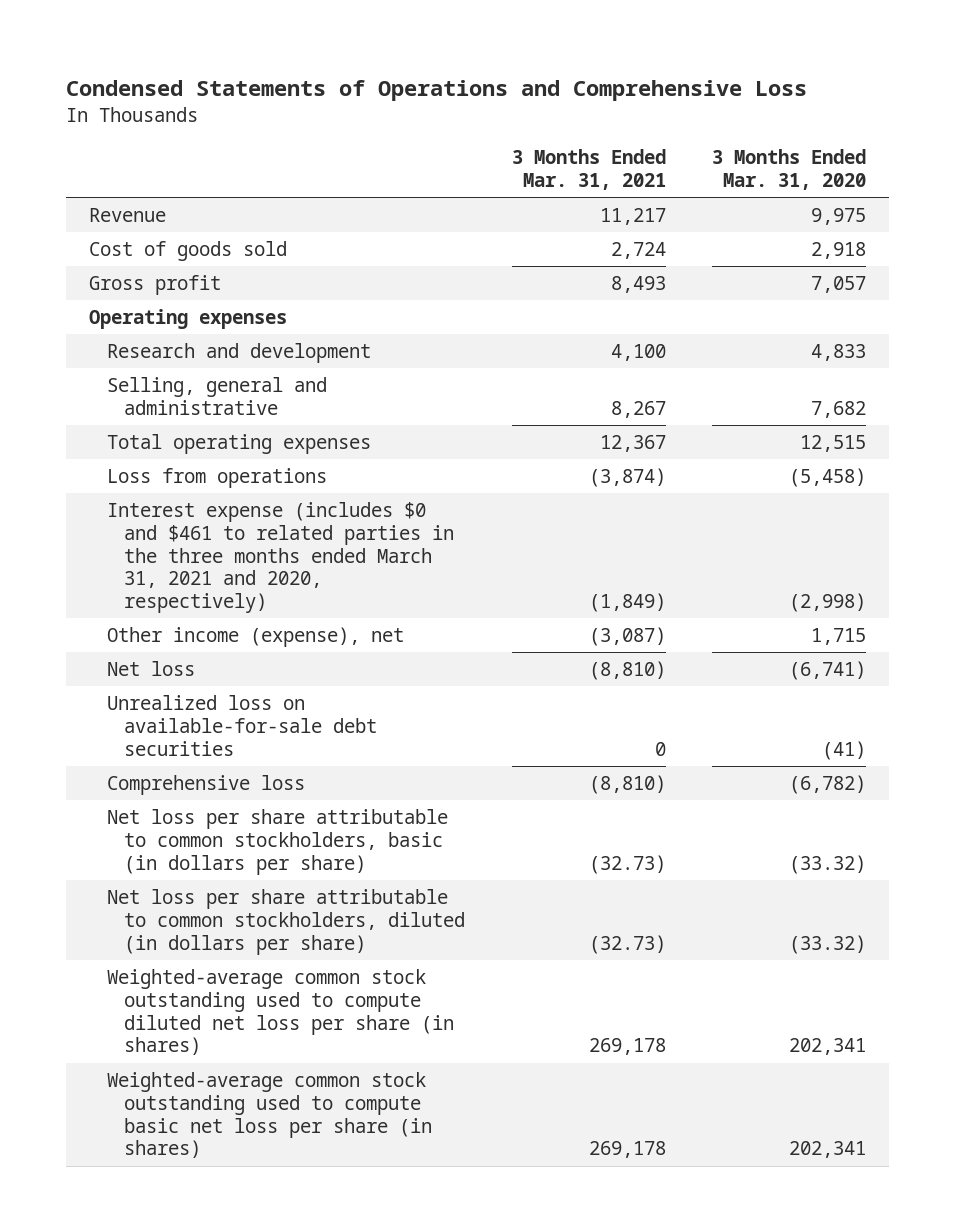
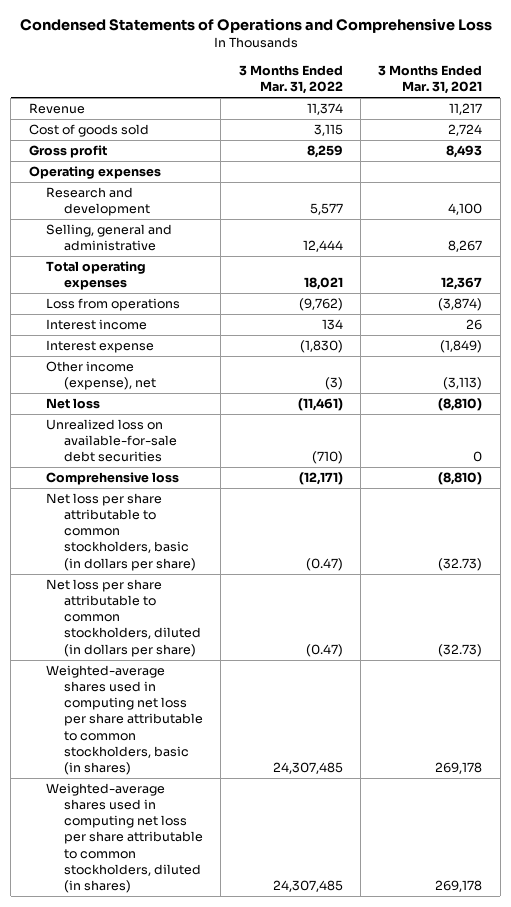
- | 3 Months Ended Mar. 31, 2021 | 3 Months Ended Mar. 31, 2020
+ | 3 Months Ended Mar. 31, 2022 | 3 Months Ended Mar. 31, 2021
- Interest expense (includes $0 and $461 to related parties in the three months ended March 31, 2021 and 2020, respectively) | (1,849) | (2,998)
- Other income (expense), net | (3,087) | 1,715
+ Interest income | 134 | 26
+ Interest expense | (1,830) | (1,849)
+ Other income (expense), net | (3) | (3,113)
- Weighted-average common stock outstanding used to compute diluted net loss per share (in shares) | 269,178 | 202,341
- Weighted-average common stock outstanding used to compute basic net loss per share (in shares) | 269,178 | 202,341
+ Weighted-average shares used in computing net loss per share attributable to common stockholders, basic (in shares) | 24,307,485 | 269,178
+ Weighted-average shares used in computing net loss per share attributable to common stockholders, diluted (in shares) | 24,307,485 | 269,178

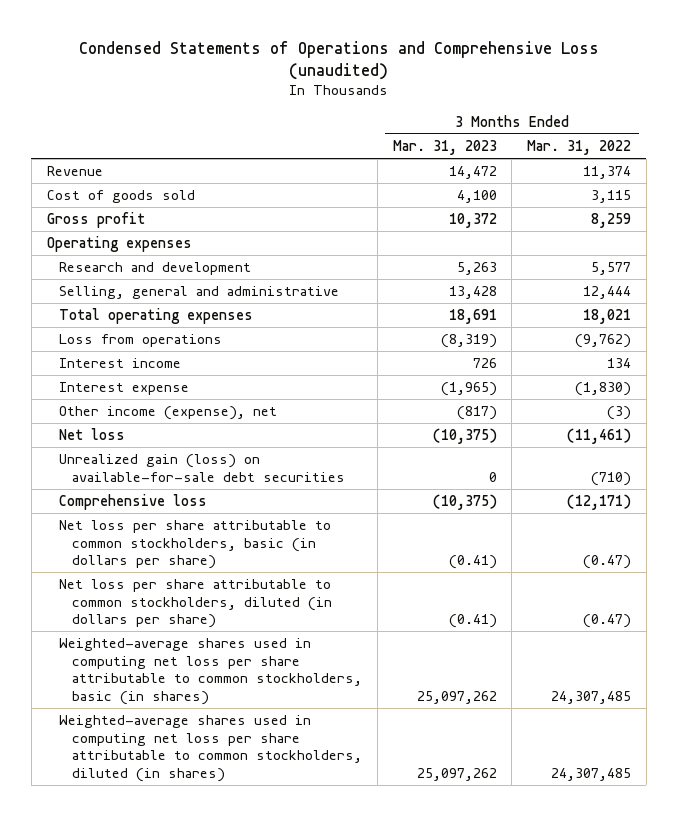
- Condensed Statements of Operations and Comprehensive Loss
+ Condensed Statements of Operations and Comprehensive Loss (unaudited)
- | 3 Months Ended Mar. 31, 2022 | 3 Months Ended Mar. 31, 2021
+ | 3 Months Ended Mar. 31, 2023 | 3 Months Ended Mar. 31, 2022
- Unrealized loss on available-for-sale debt securities | (710) | 0
+ Unrealized gain (loss) on available-for-sale debt securities | 0 | (710)

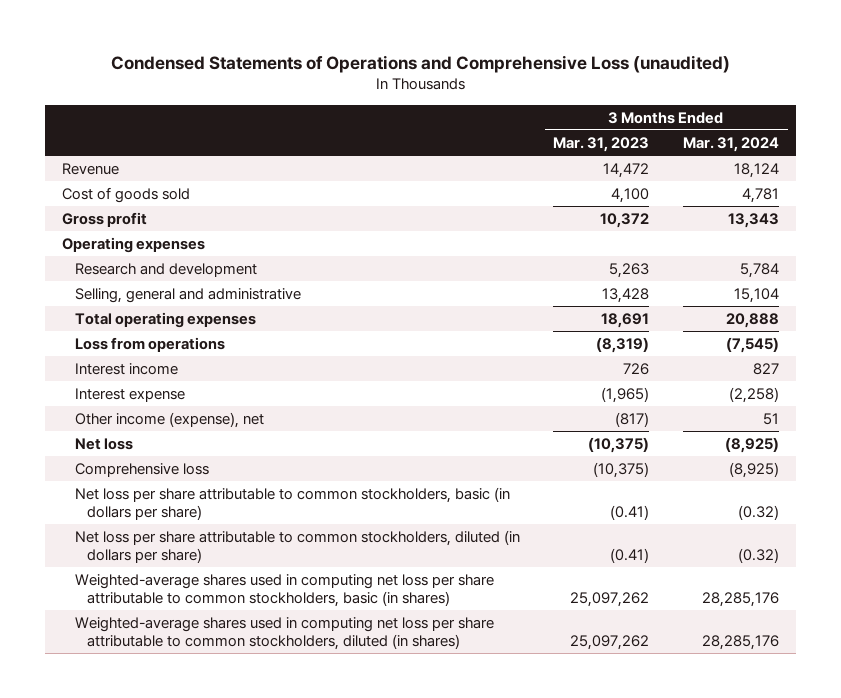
- | 3 Months Ended Mar. 31, 2023 | 3 Months Ended Mar. 31, 2022
+ | 3 Months Ended Mar. 31, 2023 | 3 Months Ended Mar. 31, 2024
- Unrealized gain (loss) on available-for-sale debt securities | 0 | (710)

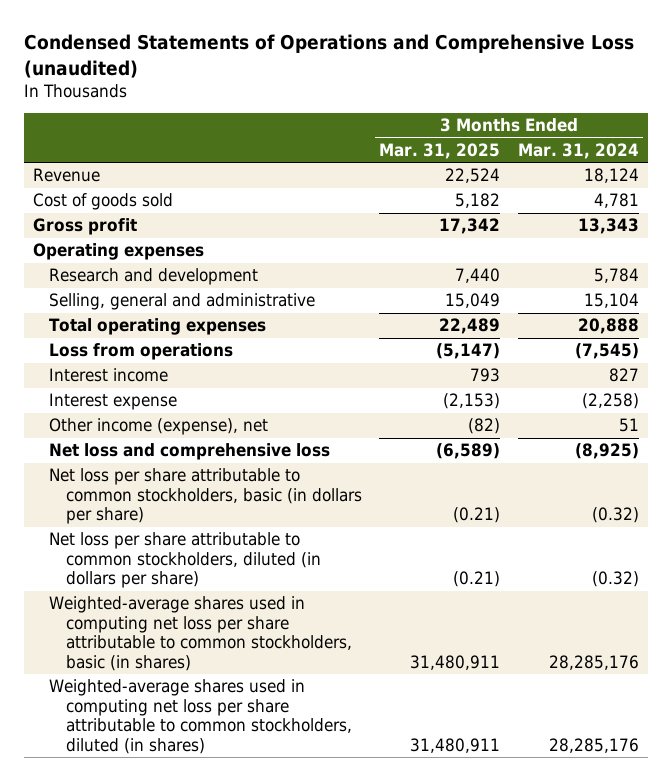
- | 3 Months Ended Mar. 31, 2023 | 3 Months Ended Mar. 31, 2024
+ | 3 Months Ended Mar. 31, 2025 | 3 Months Ended Mar. 31, 2024
- Net loss | (10,375) | (8,925)
- Comprehensive loss | (10,375) | (8,925)
+ Net loss and comprehensive loss | (6,589) | (8,925)

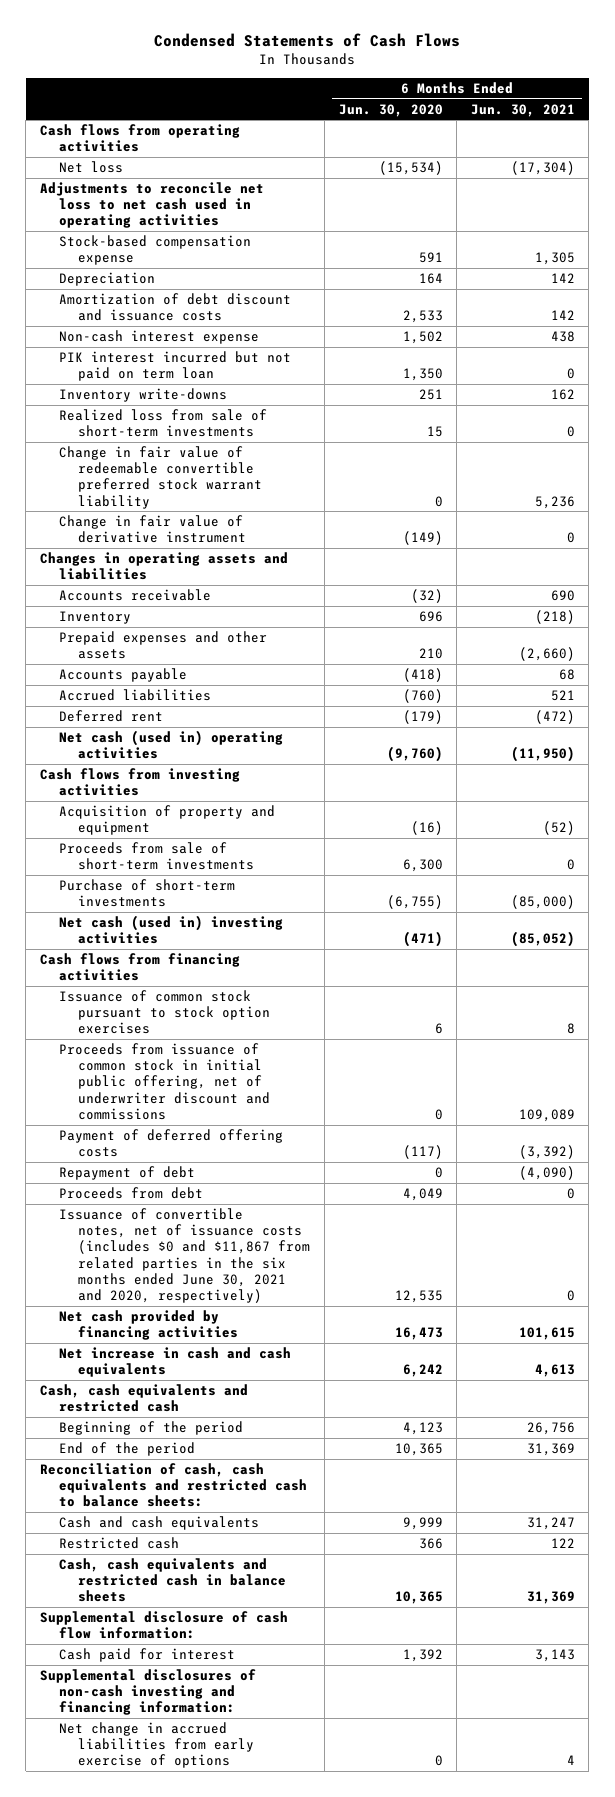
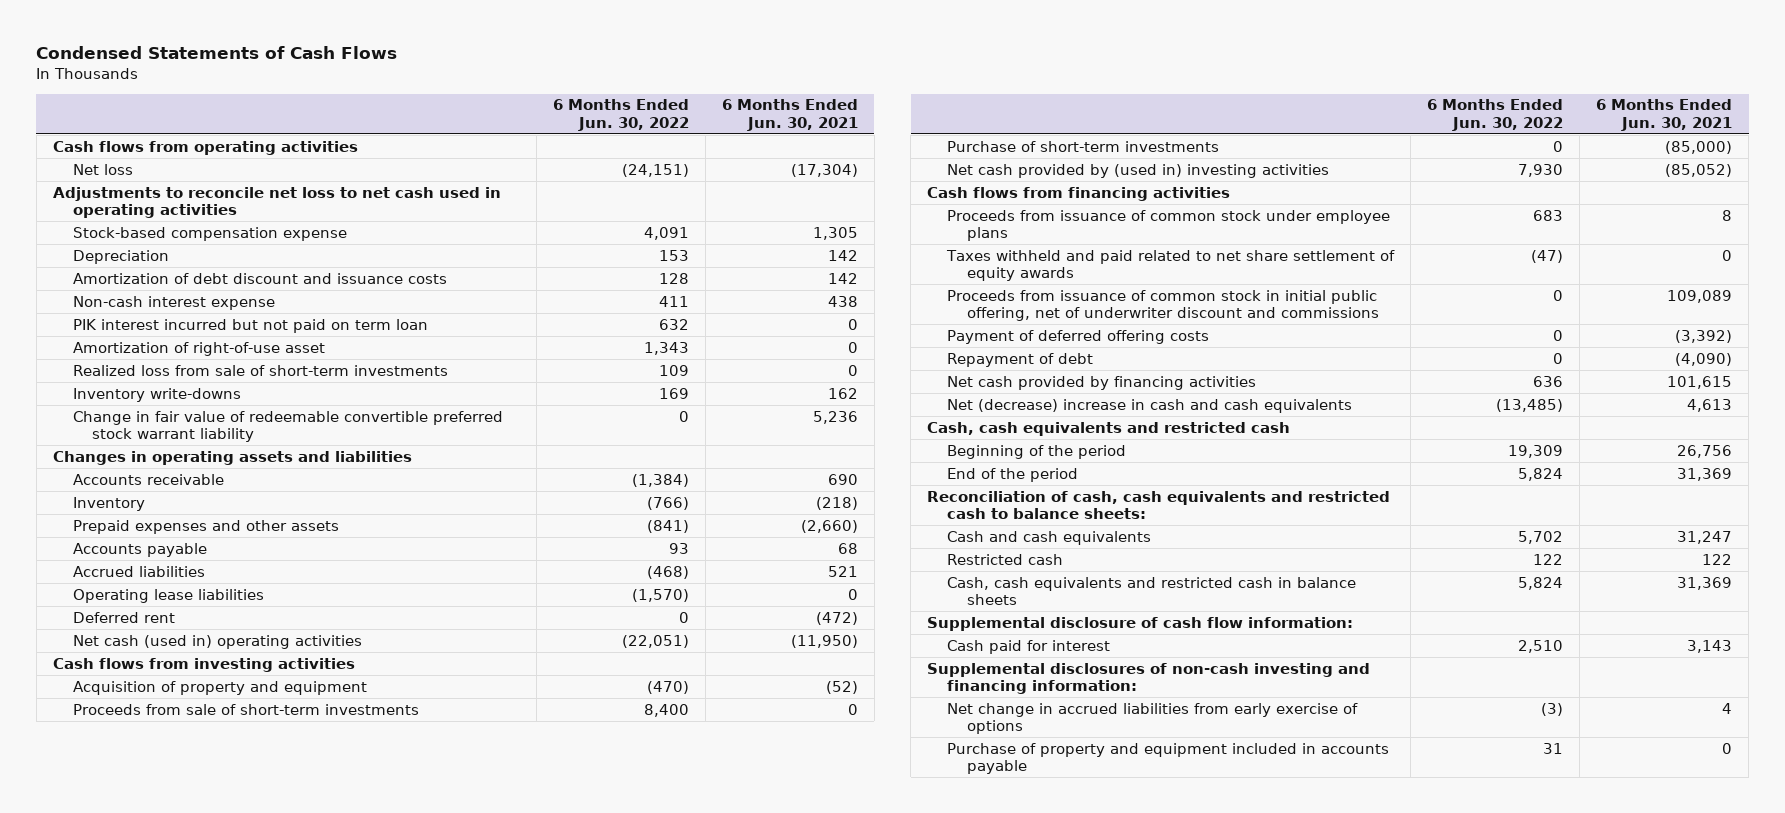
- | 6 Months Ended Jun. 30, 2020 | 6 Months Ended Jun. 30, 2021
+ | 6 Months Ended Jun. 30, 2022 | 6 Months Ended Jun. 30, 2021
+ Amortization of right-of-use asset | 1,343 | 0
moved down: Inventory write-downs | 169 | 162
- Change in fair value of derivative instrument | (149) | 0
+ Operating lease liabilities | (1,570) | 0
- Net cash (used in) investing activities | (471) | (85,052)
+ Net cash provided by (used in) investing activities | 7,930 | (85,052)
- Issuance of common stock pursuant to stock option exercises | 6 | 8
+ Proceeds from issuance of common stock under employee plans | 683 | 8
+ Taxes withheld and paid related to net share settlement of equity awards | (47) | 0
- Proceeds from debt | 4,049 | 0
- Issuance of convertible notes, net of issuance costs (includes $0 and $11,867 from related parties in the six months ended June 30, 2021 and 2020, respectively) | 12,535 | 0
- Net increase in cash and cash equivalents | 6,242 | 4,613
+ Net (decrease) increase in cash and cash equivalents | (13,485) | 4,613
+ Purchase of property and equipment included in accounts payable | 31 | 0

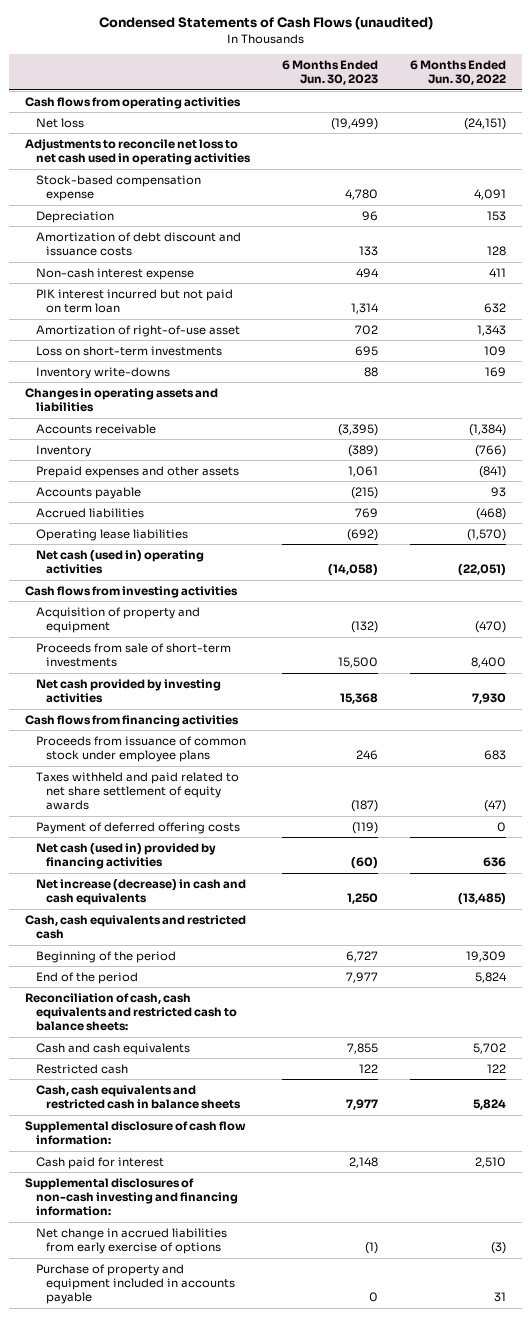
- Condensed Statements of Cash Flows
+ Condensed Statements of Cash Flows (unaudited)
- | 6 Months Ended Jun. 30, 2022 | 6 Months Ended Jun. 30, 2021
+ | 6 Months Ended Jun. 30, 2023 | 6 Months Ended Jun. 30, 2022
- Realized loss from sale of short-term investments | 109 | 0
+ Loss on short-term investments | 695 | 109
- Change in fair value of redeemable convertible preferred stock warrant liability | 0 | 5,236
- Deferred rent | 0 | (472)
- Purchase of short-term investments | 0 | (85,000)
- Net cash provided by (used in) investing activities | 7,930 | (85,052)
+ Net cash provided by investing activities | 15,368 | 7,930
- Proceeds from issuance of common stock in initial public offering, net of underwriter discount and commissions | 0 | 109,089
- Repayment of debt | 0 | (4,090)
- Net cash provided by financing activities | 636 | 101,615
- Net (decrease) increase in cash and cash equivalents | (13,485) | 4,613
+ Net cash (used in) provided by financing activities | (60) | 636
+ Net increase (decrease) in cash and cash equivalents | 1,250 | (13,485)

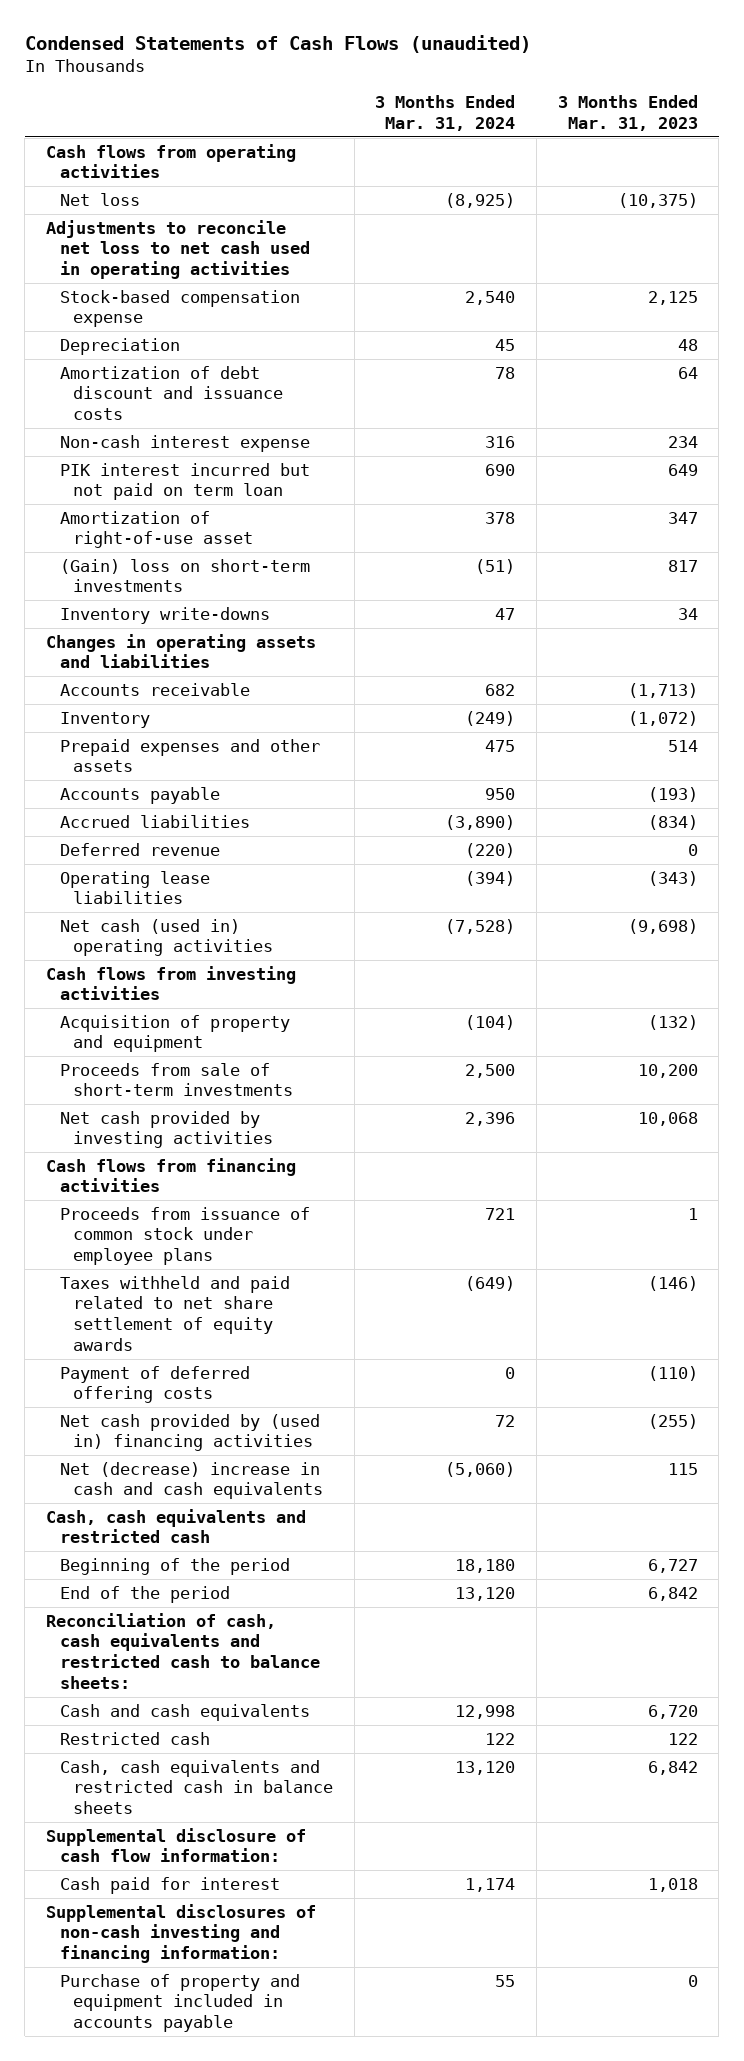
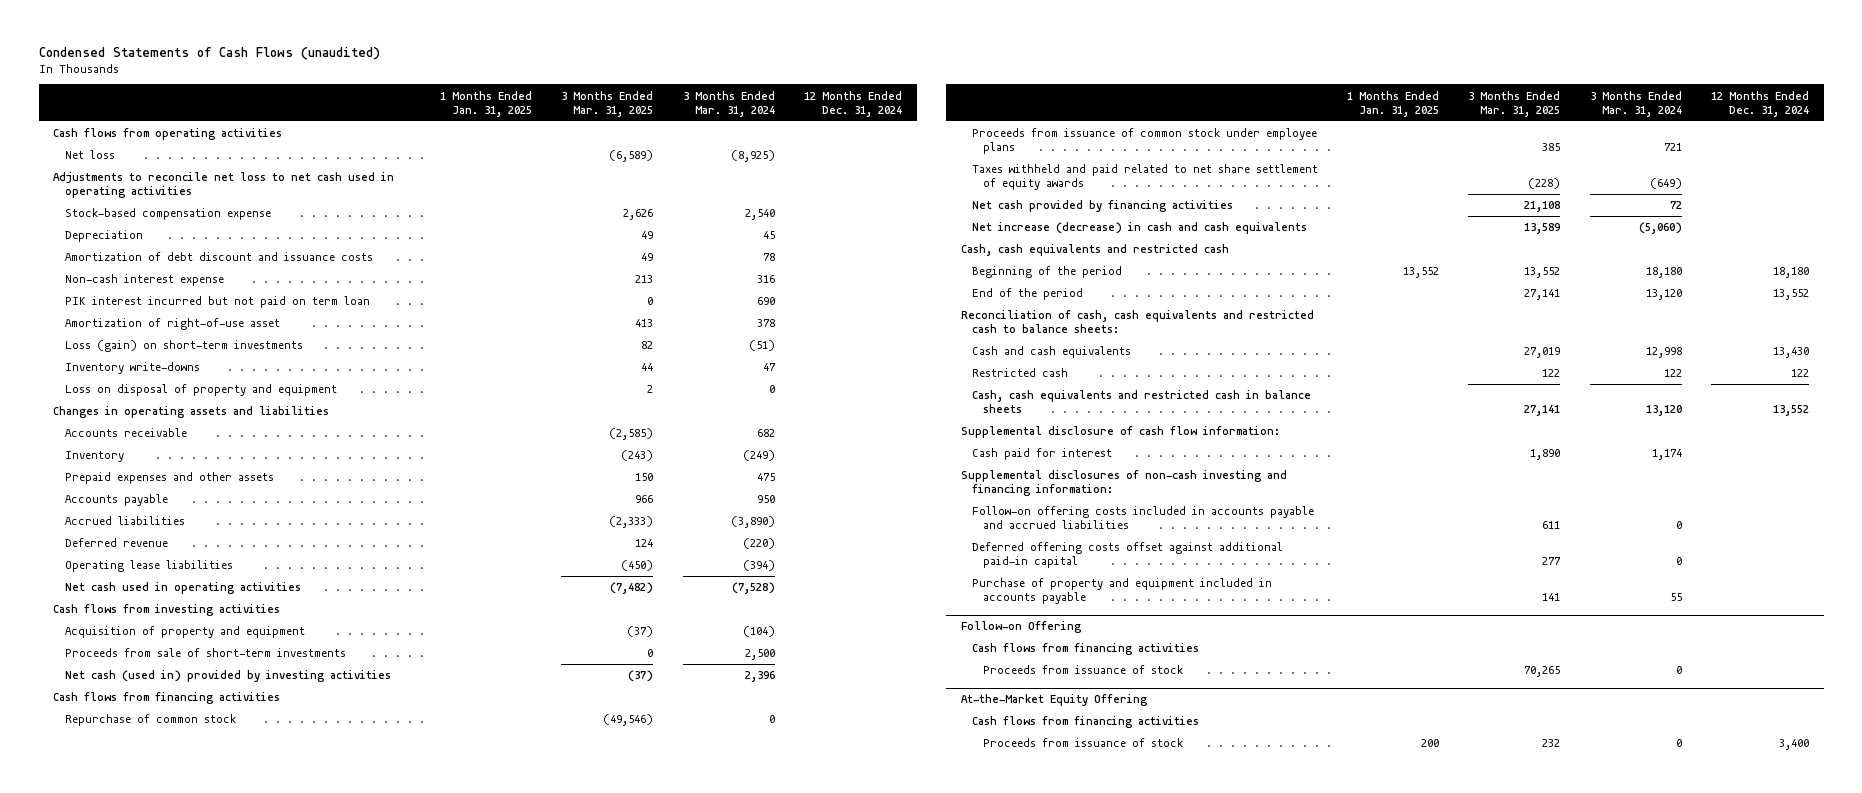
- | 3 Months Ended Mar. 31, 2024 | 3 Months Ended Mar. 31, 2023
+ | 1 Months Ended Jan. 31, 2025 | 3 Months Ended Mar. 31, 2025 | 3 Months Ended Mar. 31, 2024 | 12 Months Ended Dec. 31, 2024
- (Gain) loss on short-term investments | (51) | 817
+ Loss (gain) on short-term investments | | 82 | (51) |
+ Loss on disposal of property and equipment | | 2 | 0 |
- Net cash (used in) operating activities | (7,528) | (9,698)
+ Net cash used in operating activities | | (7,482) | (7,528) |
- Net cash provided by investing activities | 2,396 | 10,068
+ Net cash (used in) provided by investing activities | | (37) | 2,396 |
+ Repurchase of common stock | | (49,546) | 0 |
- Payment of deferred offering costs | 0 | (110)
- Net cash provided by (used in) financing activities | 72 | (255)
- Net (decrease) increase in cash and cash equivalents | (5,060) | 115
+ Net cash provided by financing activities | | 21,108 | 72 |
+ Net increase (decrease) in cash and cash equivalents | | 13,589 | (5,060) |
+ Follow-on offering costs included in accounts payable and accrued liabilities | | 611 | 0 |
+ Deferred offering costs offset against additional paid-in capital | | 277 | 0 |
+ Follow-on Offering
+ Cash flows from financing activities
+ Proceeds from issuance of stock | | 70,265 | 0 |
+ At-the-Market Equity Offering
+ Cash flows from financing activities
+ Proceeds from issuance of stock | 200 | 232 | 0 | 3,400

